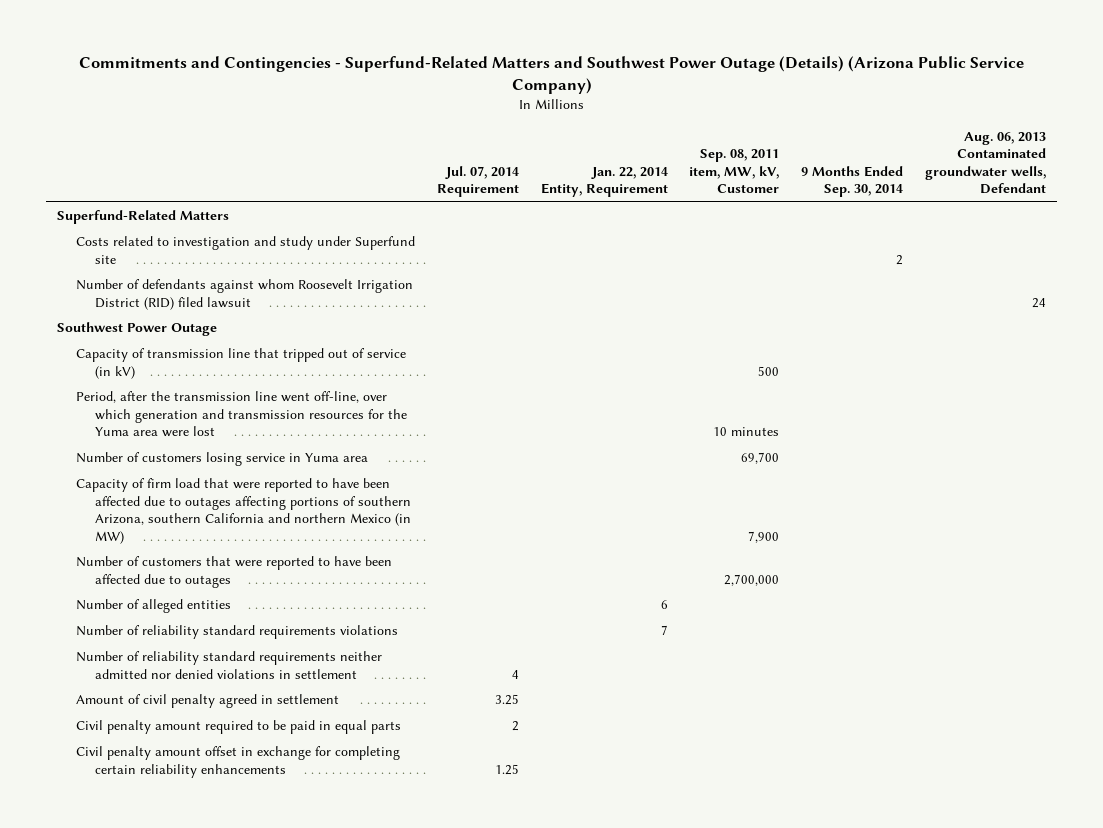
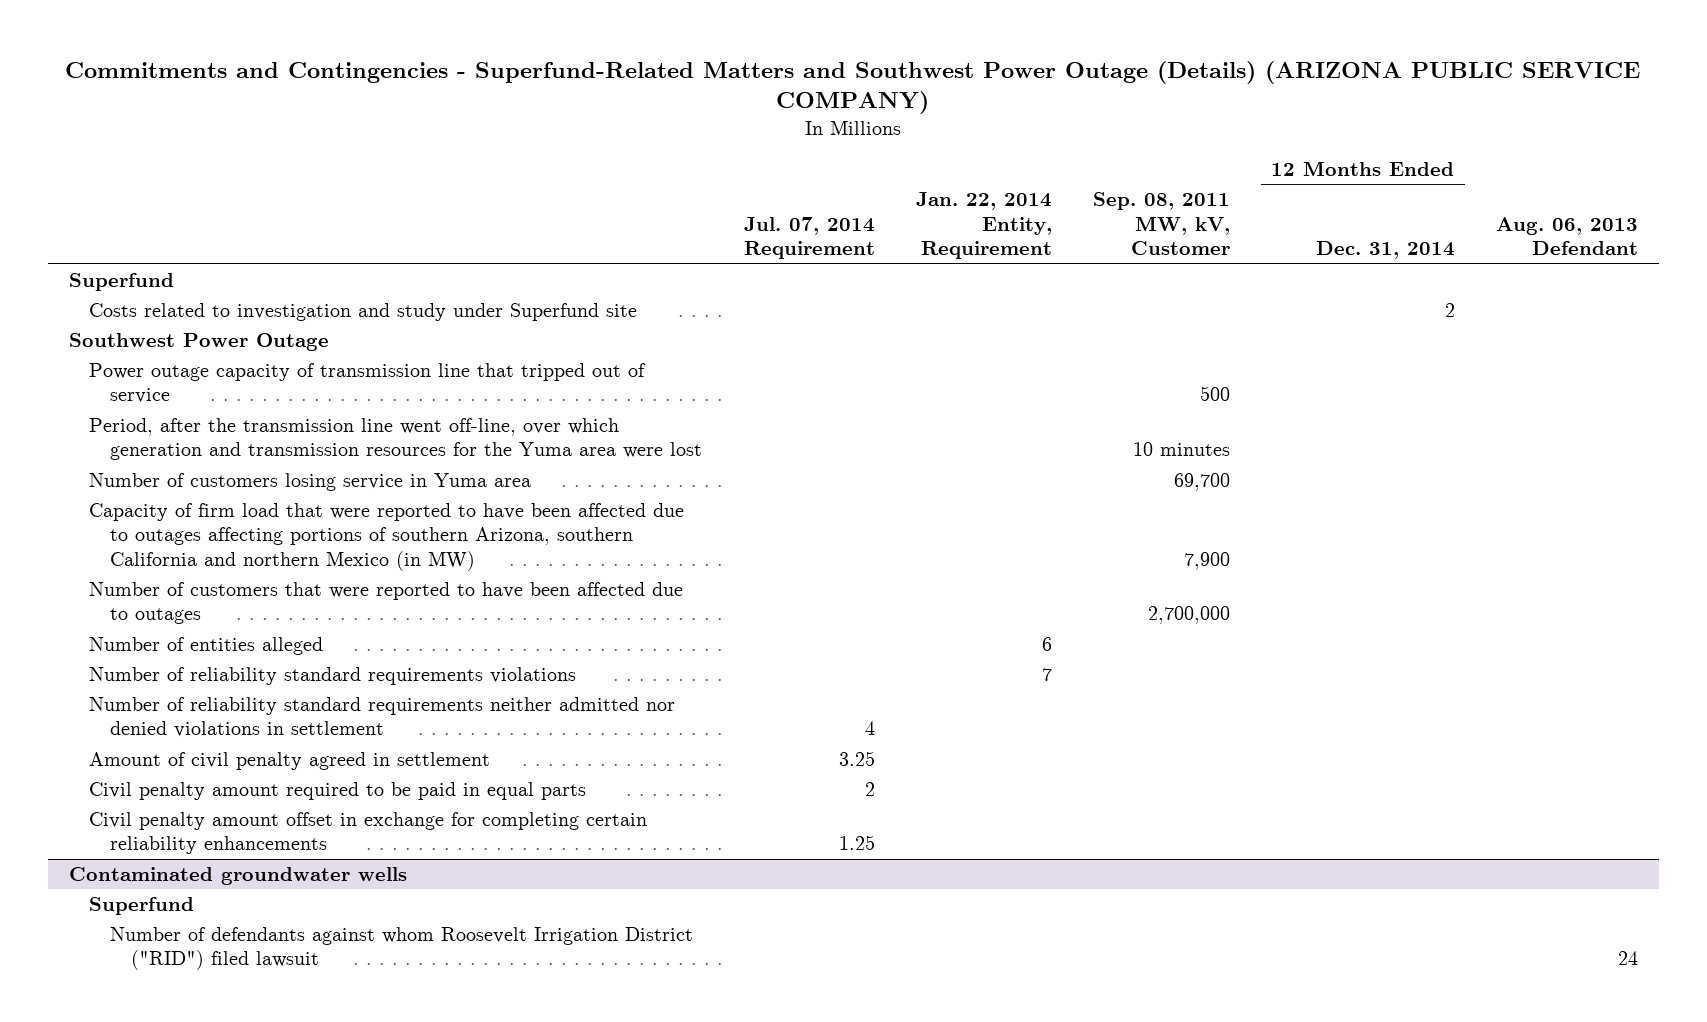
- Commitments and Contingencies - Superfund-Related Matters and Southwest Power Outage (Details) (Arizona Public Service Company)
+ Commitments and Contingencies - Superfund-Related Matters and Southwest Power Outage (Details) (ARIZONA PUBLIC SERVICE COMPANY)
- | Jul. 07, 2014 Requirement | Jan. 22, 2014 Entity, Requirement | Sep. 08, 2011 item, MW, kV, Customer | 9 Months Ended Sep. 30, 2014 | Aug. 06, 2013 Contaminated groundwater wells, Defendant
+ | Jul. 07, 2014 Requirement | Jan. 22, 2014 Entity, Requirement | Sep. 08, 2011 MW, kV, Customer | 12 Months Ended Dec. 31, 2014 | Aug. 06, 2013 Defendant
- Superfund-Related Matters
+ Superfund
- Number of defendants against whom Roosevelt Irrigation District (RID) filed lawsuit | | | | | 24
- Capacity of transmission line that tripped out of service (in kV) | | | 500 | |
+ Power outage capacity of transmission line that tripped out of service | | | 500 | |
- Number of alleged entities | | 6 | | |
+ Number of entities alleged | | 6 | | |
+ Contaminated groundwater wells
+ Superfund
+ Number of defendants against whom Roosevelt Irrigation District ("RID") filed lawsuit | | | | | 24

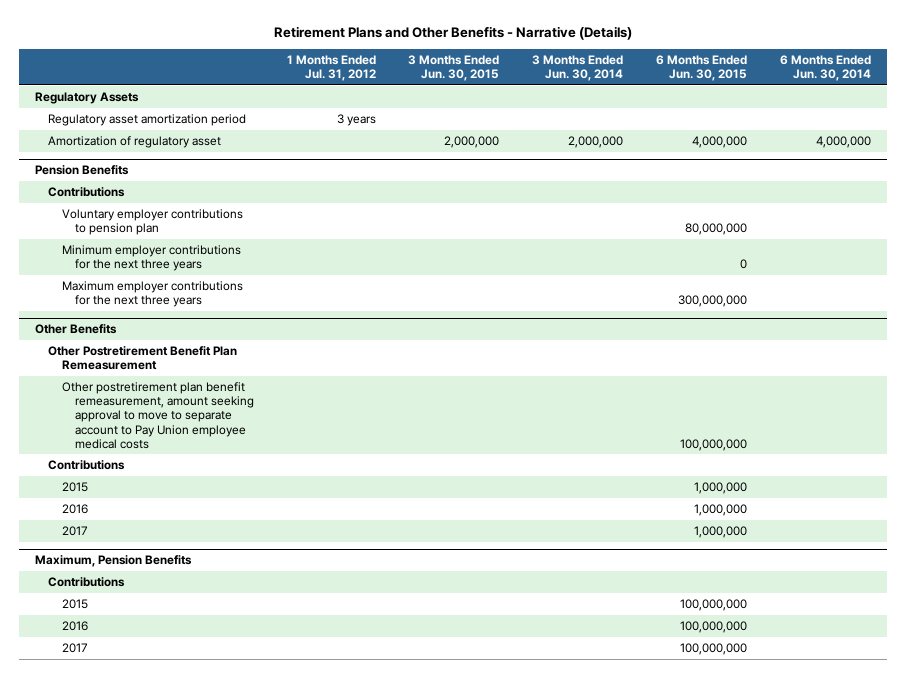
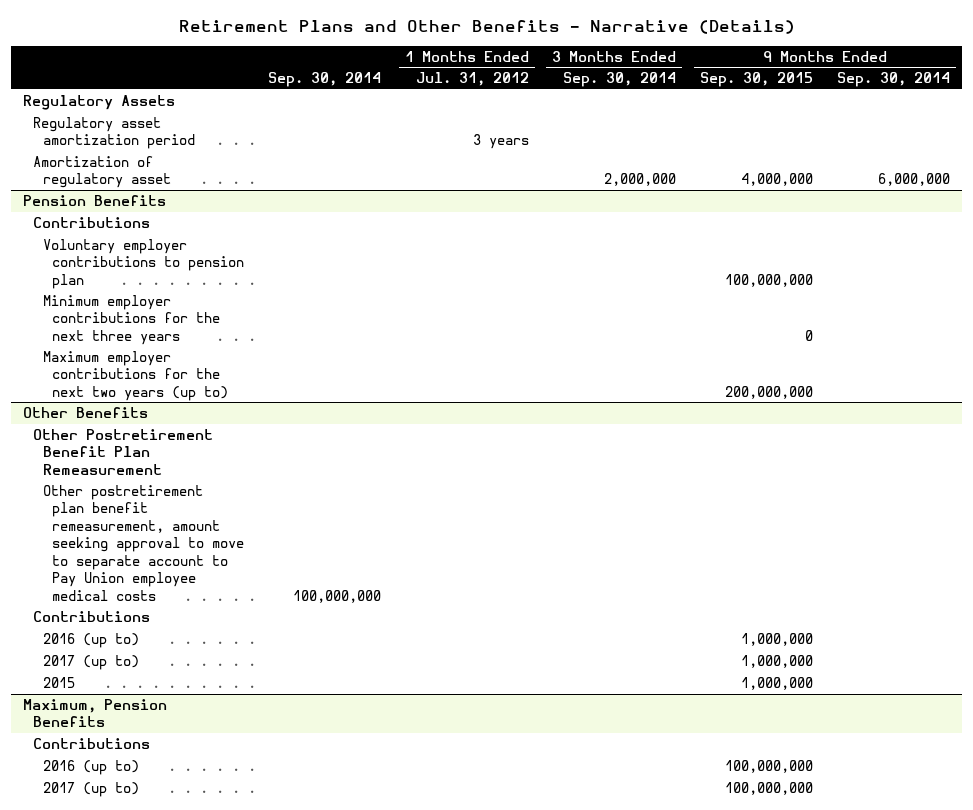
- | 1 Months Ended Jul. 31, 2012 | 3 Months Ended Jun. 30, 2015 | 3 Months Ended Jun. 30, 2014 | 6 Months Ended Jun. 30, 2015 | 6 Months Ended Jun. 30, 2014
+ | Sep. 30, 2014 | 1 Months Ended Jul. 31, 2012 | 3 Months Ended Sep. 30, 2014 | 9 Months Ended Sep. 30, 2015 | 9 Months Ended Sep. 30, 2014
@ Pension Benefits
- Maximum employer contributions for the next three years | | | | 300,000,000 |
+ Maximum employer contributions for the next two years (up to) | | | | 200,000,000 |
@ Other Benefits
+ 2016 (up to) | | | | 1,000,000 |
+ 2017 (up to) | | | | 1,000,000 |
- 2016 | | | | 1,000,000 |
- 2017 | | | | 1,000,000 |
@ Maximum, Pension Benefits
- 2015 | | | | 100,000,000 |
- 2016 | | | | 100,000,000 |
- 2017 | | | | 100,000,000 |
+ 2016 (up to) | | | | 100,000,000 |
+ 2017 (up to) | | | | 100,000,000 |

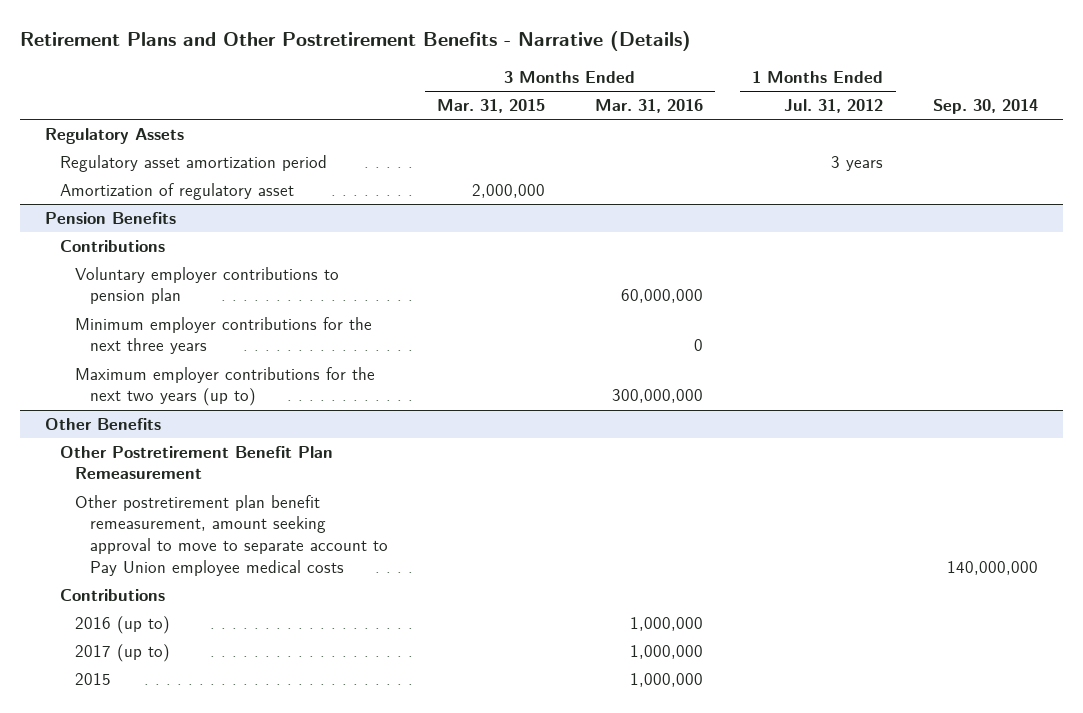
- Retirement Plans and Other Benefits - Narrative (Details)
+ Retirement Plans and Other Postretirement Benefits - Narrative (Details)
- | Sep. 30, 2014 | 1 Months Ended Jul. 31, 2012 | 3 Months Ended Sep. 30, 2014 | 9 Months Ended Sep. 30, 2015 | 9 Months Ended Sep. 30, 2014
+ | 3 Months Ended Mar. 31, 2015 | 3 Months Ended Mar. 31, 2016 | 1 Months Ended Jul. 31, 2012 | Sep. 30, 2014
@ Other Benefits
- Other postretirement plan benefit remeasurement, amount seeking approval to move to separate account to Pay Union employee medical costs | 100,000,000 | | | |
+ Other postretirement plan benefit remeasurement, amount seeking approval to move to separate account to Pay Union employee medical costs | | | | 140,000,000
- Maximum, Pension Benefits
- Contributions
- 2016 (up to) | | | | 100,000,000 |
- 2017 (up to) | | | | 100,000,000 |

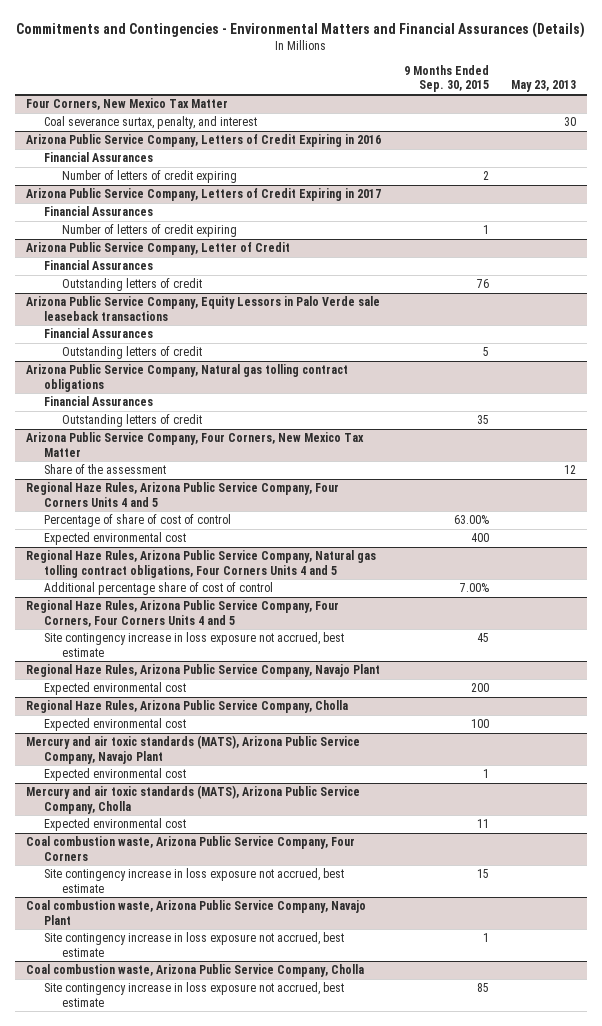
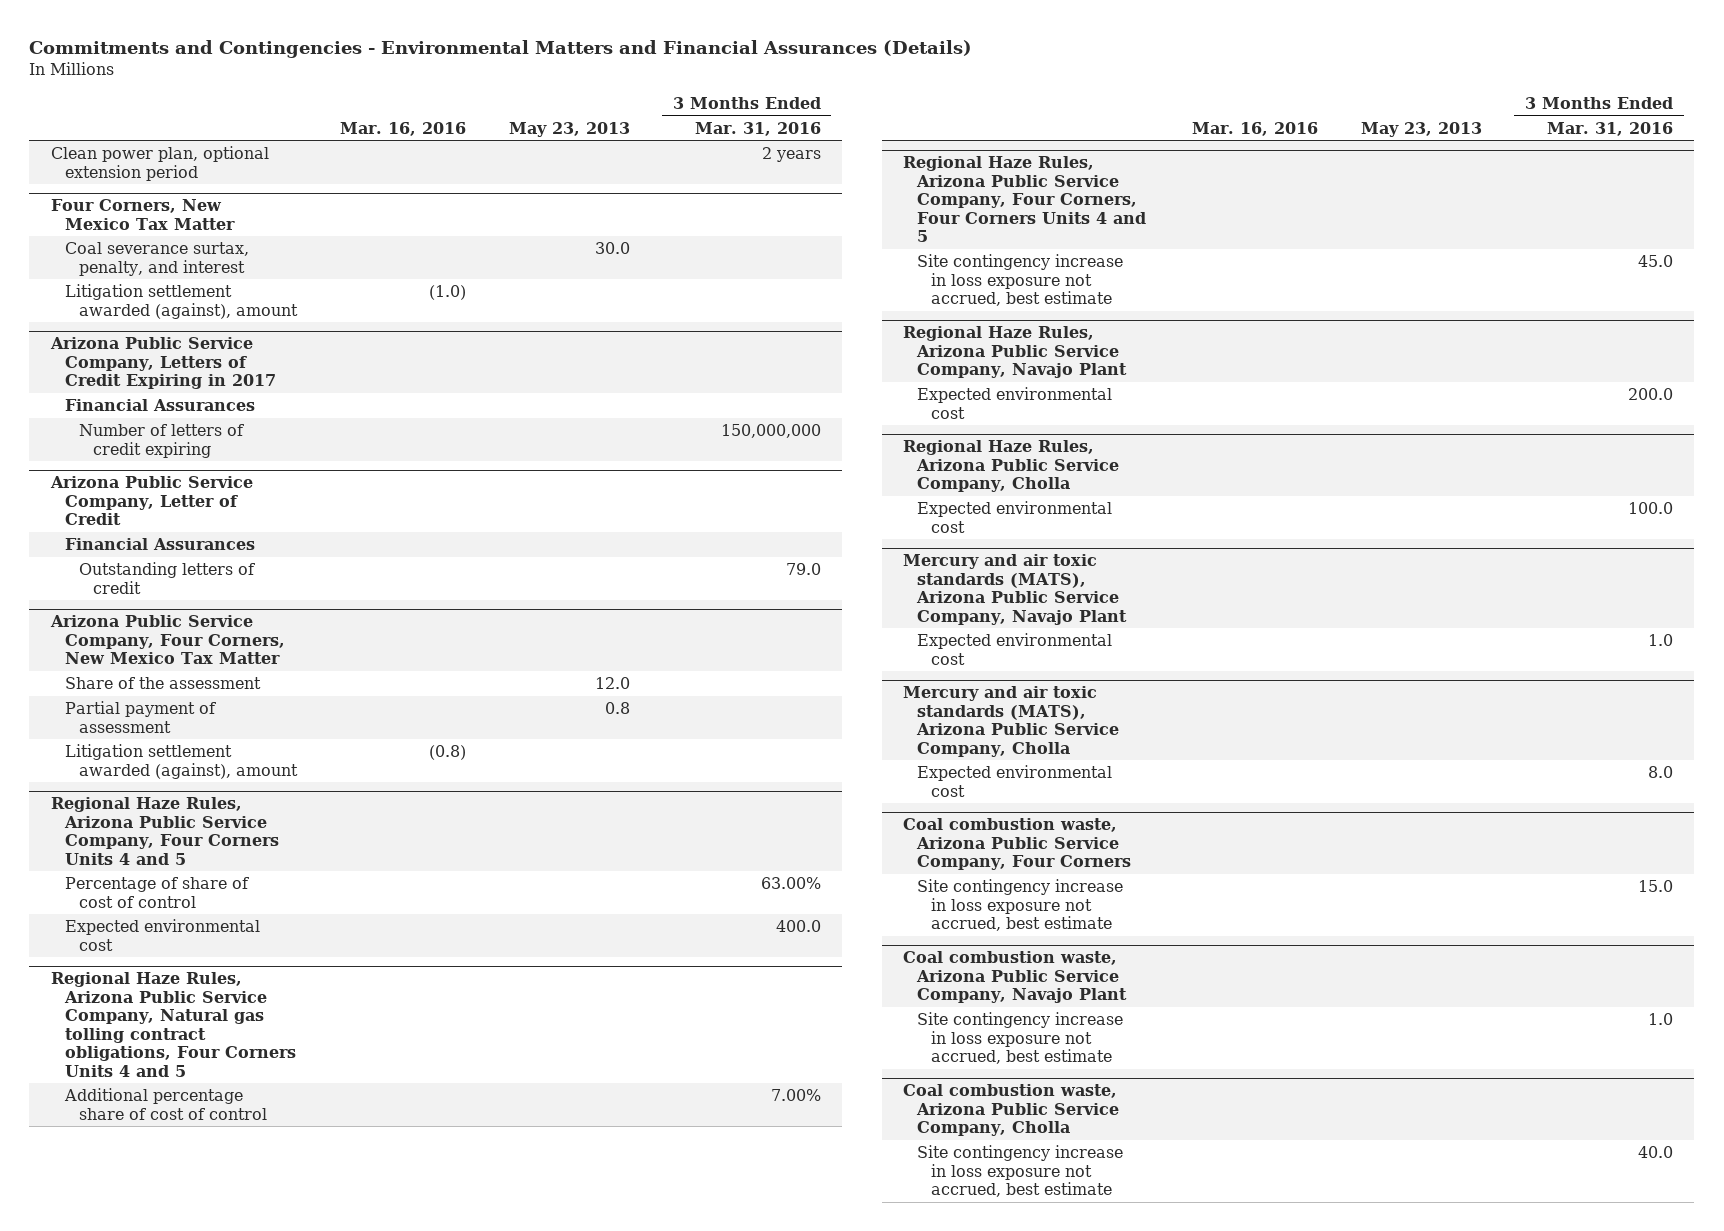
- | 9 Months Ended Sep. 30, 2015 | May 23, 2013
+ | Mar. 16, 2016 | May 23, 2013 | 3 Months Ended Mar. 31, 2016
+ Clean power plan, optional extension period | | | 2 years
@ Four Corners, New Mexico Tax Matter
- Coal severance surtax, penalty, and interest | | 30
- Arizona Public Service Company, Letters of Credit Expiring in 2016
- Financial Assurances
- Number of letters of credit expiring | 2 |
@ Four Corners, New Mexico Tax Matter
+ Coal severance surtax, penalty, and interest | | 30.0 |
+ Litigation settlement awarded (against), amount | (1.0) | |
- Arizona Public Service Company, Equity Lessors in Palo Verde sale leaseback transactions
- Financial Assurances
- Outstanding letters of credit | 5 |
- Arizona Public Service Company, Natural gas tolling contract obligations
- Financial Assurances
- Outstanding letters of credit | 35 |
@ Arizona Public Service Company, Four Corners, New Mexico Tax Matter
- Share of the assessment | | 12
+ Share of the assessment | | 12.0 |
+ Partial payment of assessment | | 0.8 |
+ Litigation settlement awarded (against), amount | (0.8) | |

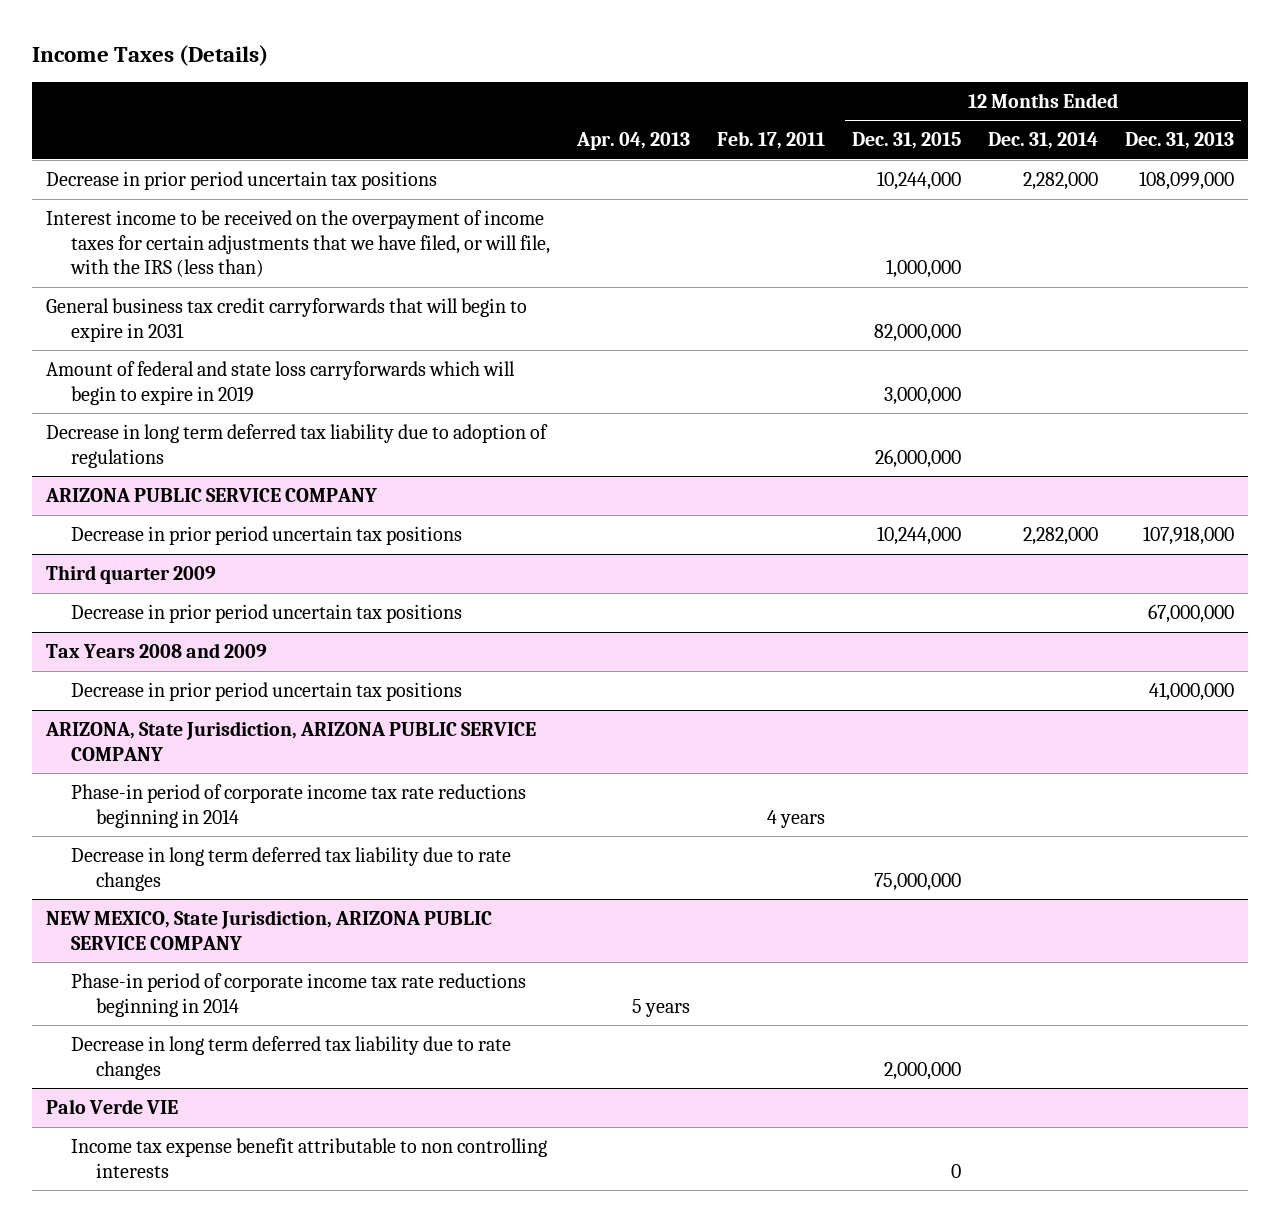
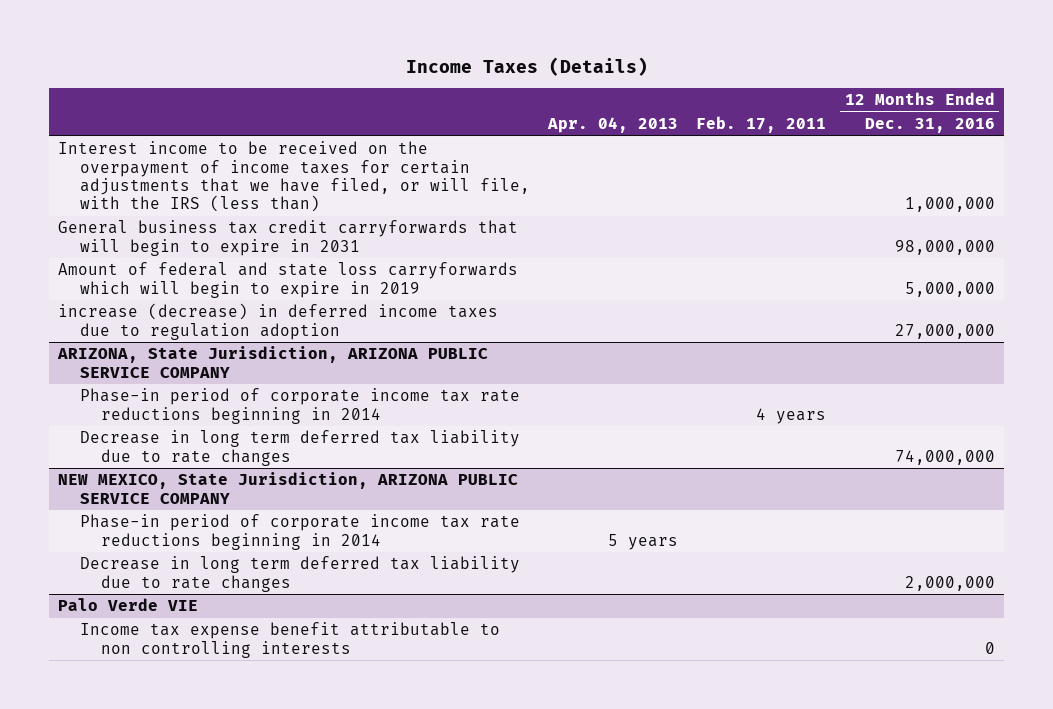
- | Apr. 04, 2013 | Feb. 17, 2011 | 12 Months Ended Dec. 31, 2015 | 12 Months Ended Dec. 31, 2014 | 12 Months Ended Dec. 31, 2013
+ | Apr. 04, 2013 | Feb. 17, 2011 | 12 Months Ended Dec. 31, 2016
- Decrease in prior period uncertain tax positions | | | 10,244,000 | 2,282,000 | 108,099,000
- Decrease in long term deferred tax liability due to adoption of regulations | | | 26,000,000 | |
- ARIZONA PUBLIC SERVICE COMPANY
- Decrease in prior period uncertain tax positions | | | 10,244,000 | 2,282,000 | 107,918,000
- Third quarter 2009
- Decrease in prior period uncertain tax positions | | | | | 67,000,000
- Tax Years 2008 and 2009
- Decrease in prior period uncertain tax positions | | | | | 41,000,000
+ increase (decrease) in deferred income taxes due to regulation adoption | | | 27,000,000

